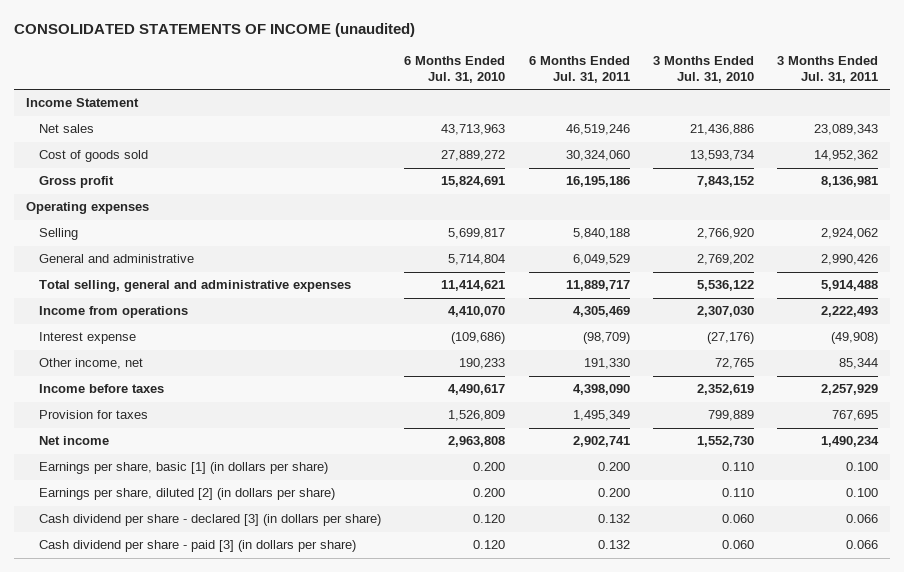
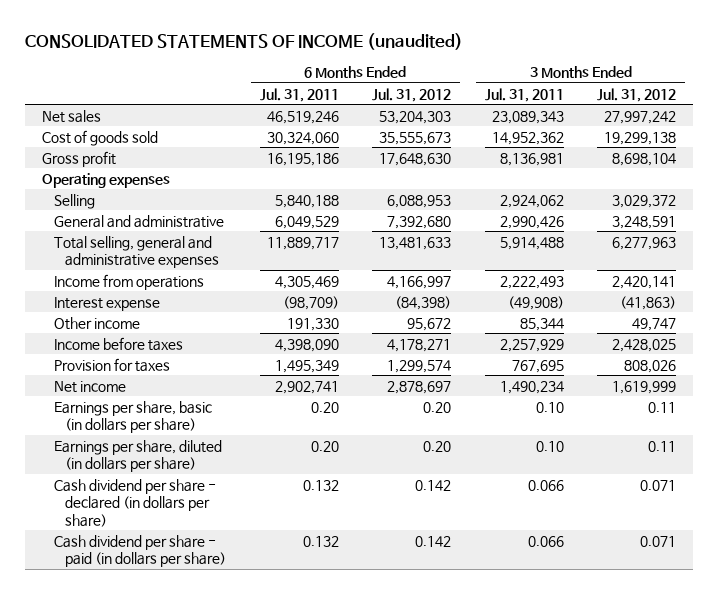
- | 6 Months Ended Jul. 31, 2010 | 6 Months Ended Jul. 31, 2011 | 3 Months Ended Jul. 31, 2010 | 3 Months Ended Jul. 31, 2011
+ | 6 Months Ended Jul. 31, 2011 | 6 Months Ended Jul. 31, 2012 | 3 Months Ended Jul. 31, 2011 | 3 Months Ended Jul. 31, 2012
- Income Statement
- Other income, net | 190,233 | 191,330 | 72,765 | 85,344
+ Other income | 191,330 | 95,672 | 85,344 | 49,747
- Earnings per share, basic [1] (in dollars per share) | 0.200 | 0.200 | 0.110 | 0.100
- Earnings per share, diluted [2] (in dollars per share) | 0.200 | 0.200 | 0.110 | 0.100
- Cash dividend per share - declared [3] (in dollars per share) | 0.120 | 0.132 | 0.060 | 0.066
- Cash dividend per share - paid [3] (in dollars per share) | 0.120 | 0.132 | 0.060 | 0.066
+ Earnings per share, basic (in dollars per share) | 0.20 | 0.20 | 0.10 | 0.11
+ Earnings per share, diluted (in dollars per share) | 0.20 | 0.20 | 0.10 | 0.11
+ Cash dividend per share - declared (in dollars per share) | 0.132 | 0.142 | 0.066 | 0.071
+ Cash dividend per share - paid (in dollars per share) | 0.132 | 0.142 | 0.066 | 0.071

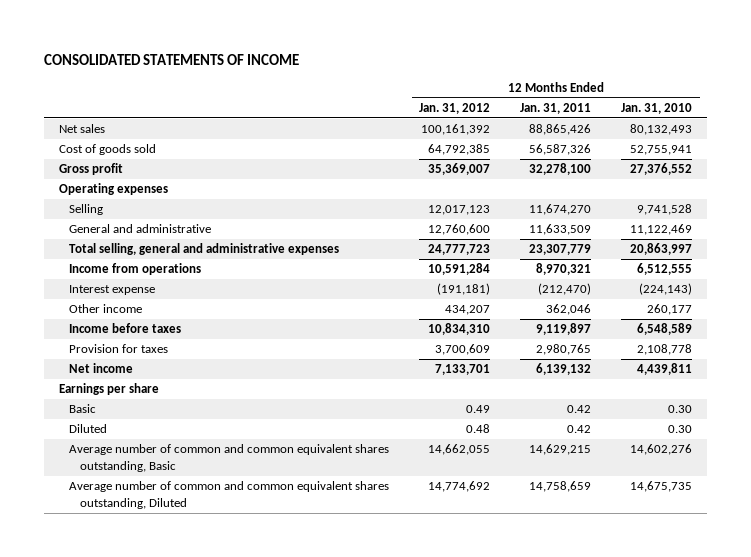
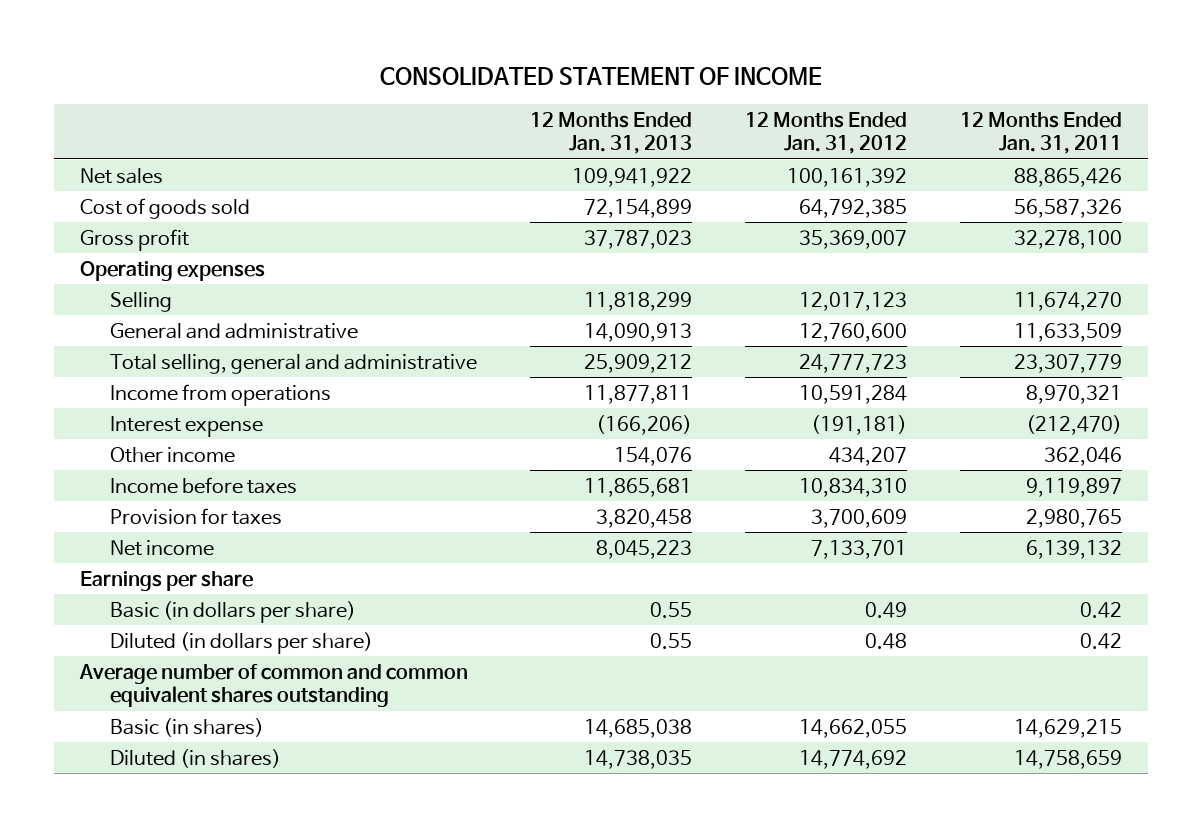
- CONSOLIDATED STATEMENTS OF INCOME
+ CONSOLIDATED STATEMENT OF INCOME
- | 12 Months Ended Jan. 31, 2012 | 12 Months Ended Jan. 31, 2011 | 12 Months Ended Jan. 31, 2010
+ | 12 Months Ended Jan. 31, 2013 | 12 Months Ended Jan. 31, 2012 | 12 Months Ended Jan. 31, 2011
- Total selling, general and administrative expenses | 24,777,723 | 23,307,779 | 20,863,997
+ Total selling, general and administrative | 25,909,212 | 24,777,723 | 23,307,779
- Basic | 0.49 | 0.42 | 0.30
- Diluted | 0.48 | 0.42 | 0.30
- Average number of common and common equivalent shares outstanding, Basic | 14,662,055 | 14,629,215 | 14,602,276
- Average number of common and common equivalent shares outstanding, Diluted | 14,774,692 | 14,758,659 | 14,675,735
+ Basic (in dollars per share) | 0.55 | 0.49 | 0.42
+ Diluted (in dollars per share) | 0.55 | 0.48 | 0.42
+ Average number of common and common equivalent shares outstanding
+ Basic (in shares) | 14,685,038 | 14,662,055 | 14,629,215
+ Diluted (in shares) | 14,738,035 | 14,774,692 | 14,758,659

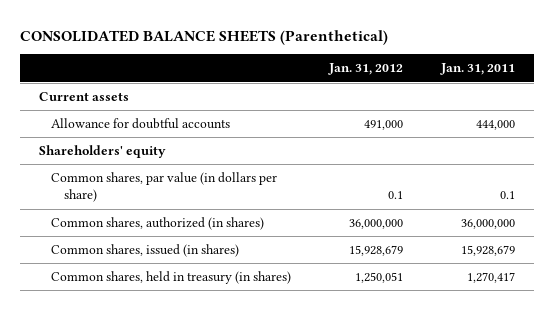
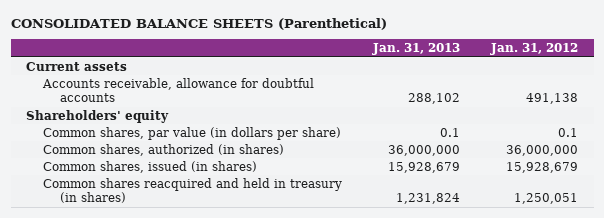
- | Jan. 31, 2012 | Jan. 31, 2011
+ | Jan. 31, 2013 | Jan. 31, 2012
- Allowance for doubtful accounts | 491,000 | 444,000
+ Accounts receivable, allowance for doubtful accounts | 288,102 | 491,138
- Common shares, held in treasury (in shares) | 1,250,051 | 1,270,417
+ Common shares reacquired and held in treasury (in shares) | 1,231,824 | 1,250,051

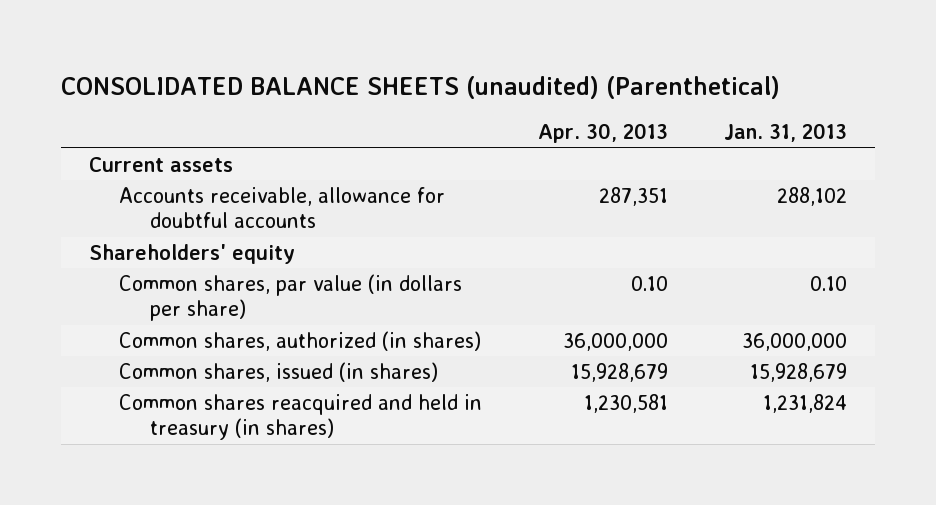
- CONSOLIDATED BALANCE SHEETS (Parenthetical)
+ CONSOLIDATED BALANCE SHEETS (unaudited) (Parenthetical)
- | Jan. 31, 2013 | Jan. 31, 2012
+ | Apr. 30, 2013 | Jan. 31, 2013
- Common shares, par value (in dollars per share) | 0.1 | 0.1
+ Common shares, par value (in dollars per share) | 0.10 | 0.10

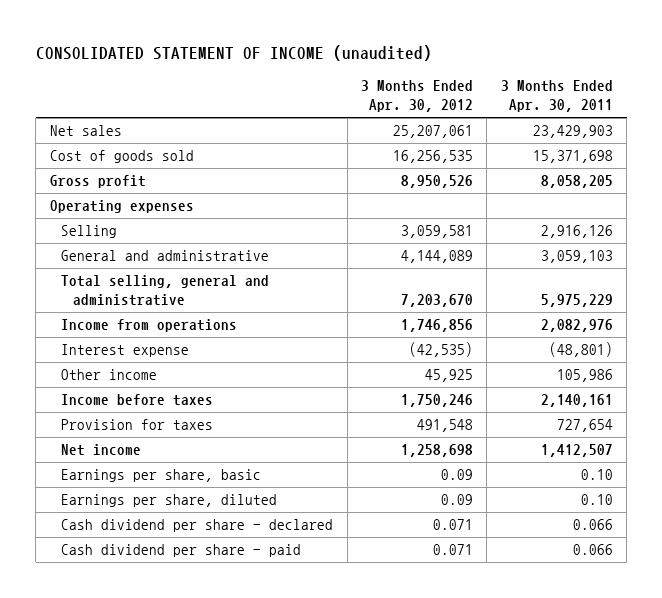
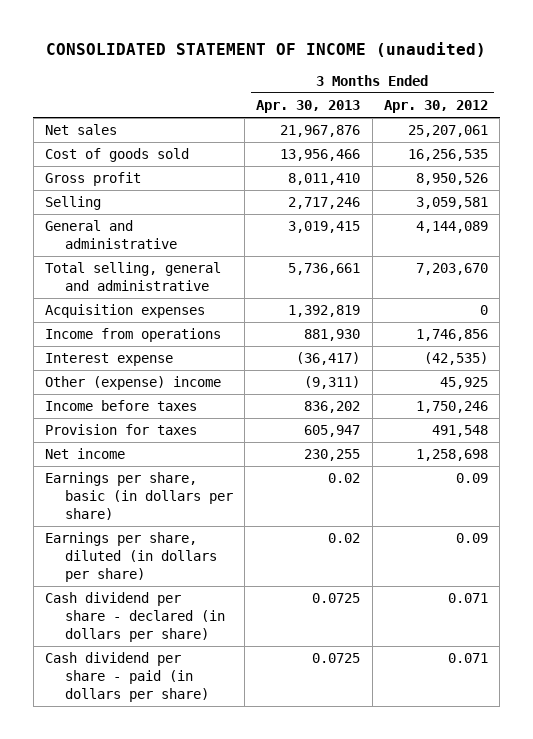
- | 3 Months Ended Apr. 30, 2012 | 3 Months Ended Apr. 30, 2011
+ | 3 Months Ended Apr. 30, 2013 | 3 Months Ended Apr. 30, 2012
- Operating expenses
+ Acquisition expenses | 1,392,819 | 0
- Other income | 45,925 | 105,986
+ Other (expense) income | (9,311) | 45,925
- Earnings per share, basic | 0.09 | 0.10
- Earnings per share, diluted | 0.09 | 0.10
- Cash dividend per share - declared | 0.071 | 0.066
- Cash dividend per share - paid | 0.071 | 0.066
+ Earnings per share, basic (in dollars per share) | 0.02 | 0.09
+ Earnings per share, diluted (in dollars per share) | 0.02 | 0.09
+ Cash dividend per share - declared (in dollars per share) | 0.0725 | 0.071
+ Cash dividend per share - paid (in dollars per share) | 0.0725 | 0.071

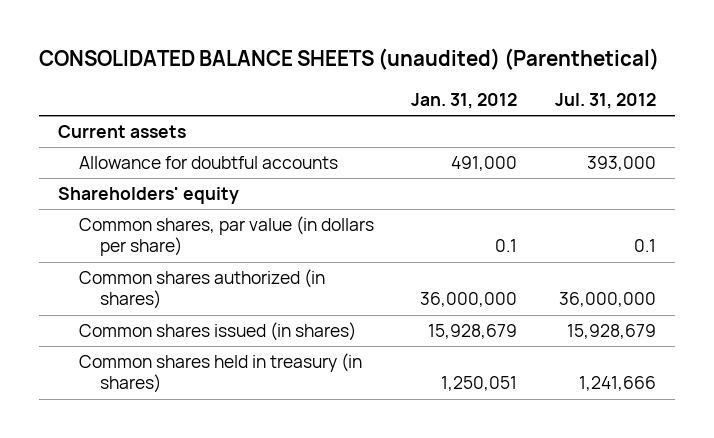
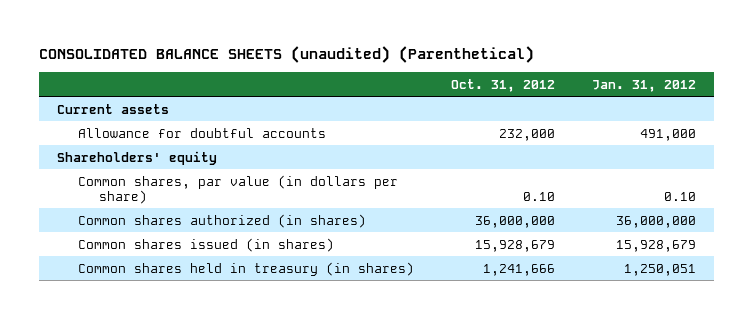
- | Jan. 31, 2012 | Jul. 31, 2012
+ | Oct. 31, 2012 | Jan. 31, 2012
- Common shares, par value (in dollars per share) | 0.1 | 0.1
+ Common shares, par value (in dollars per share) | 0.10 | 0.10

